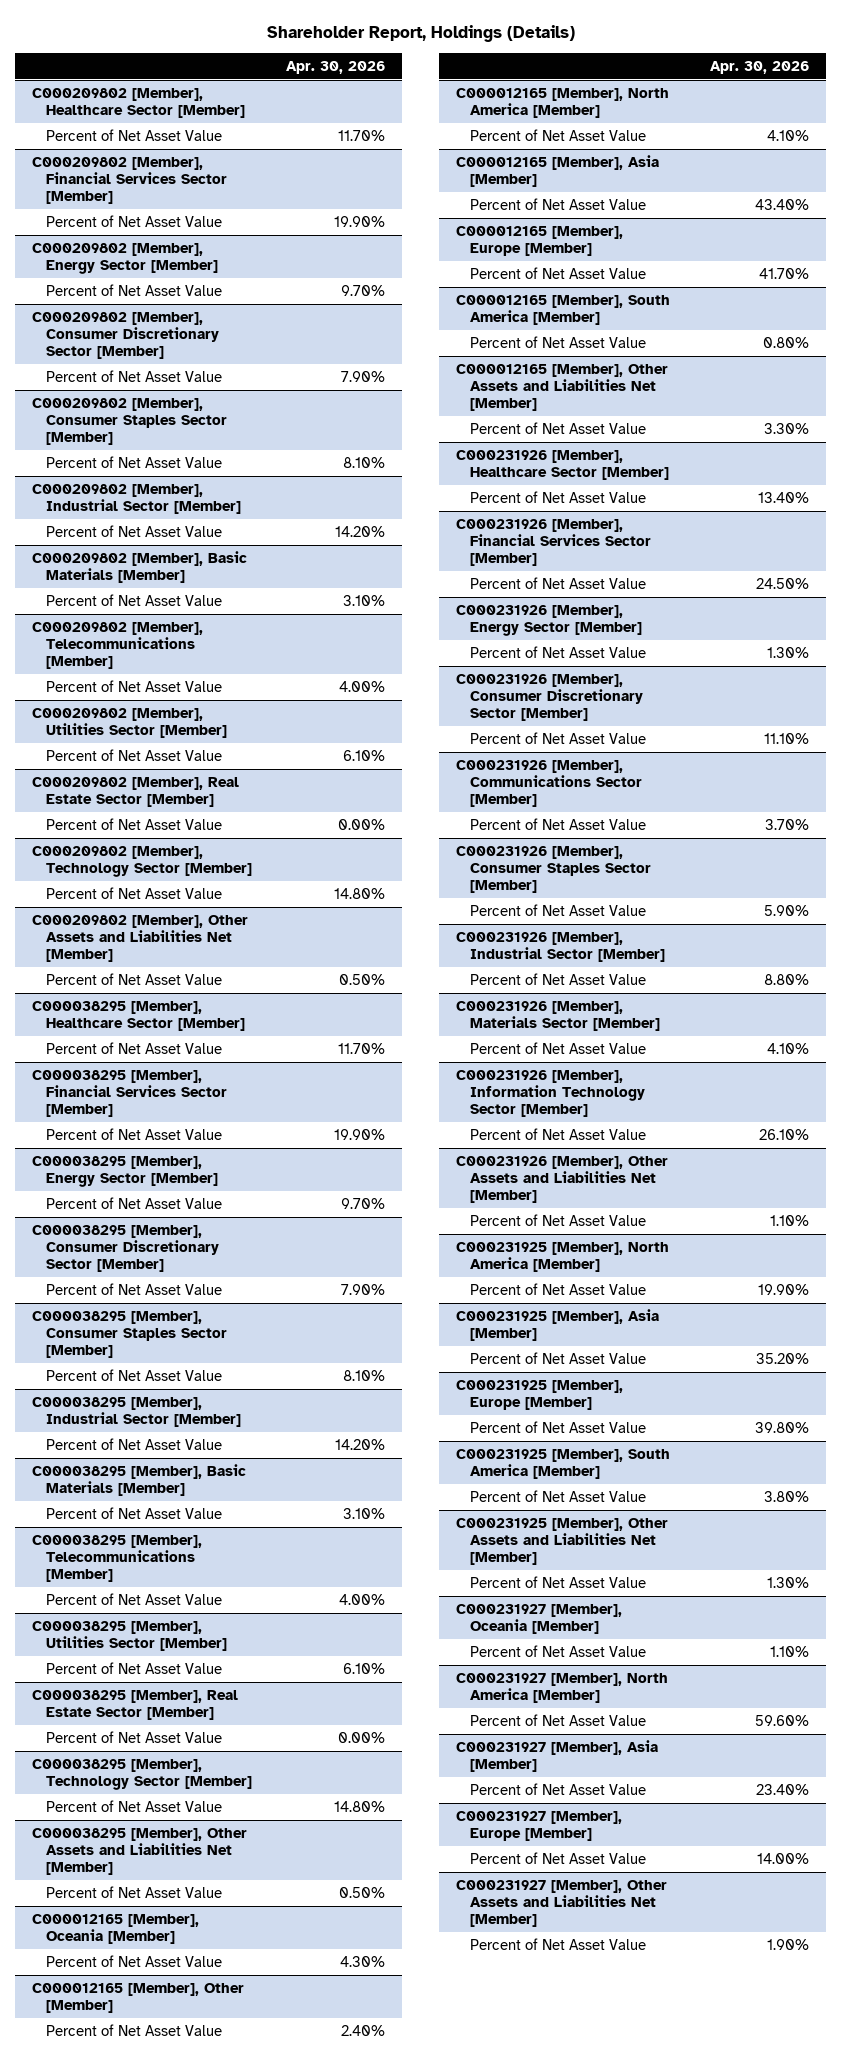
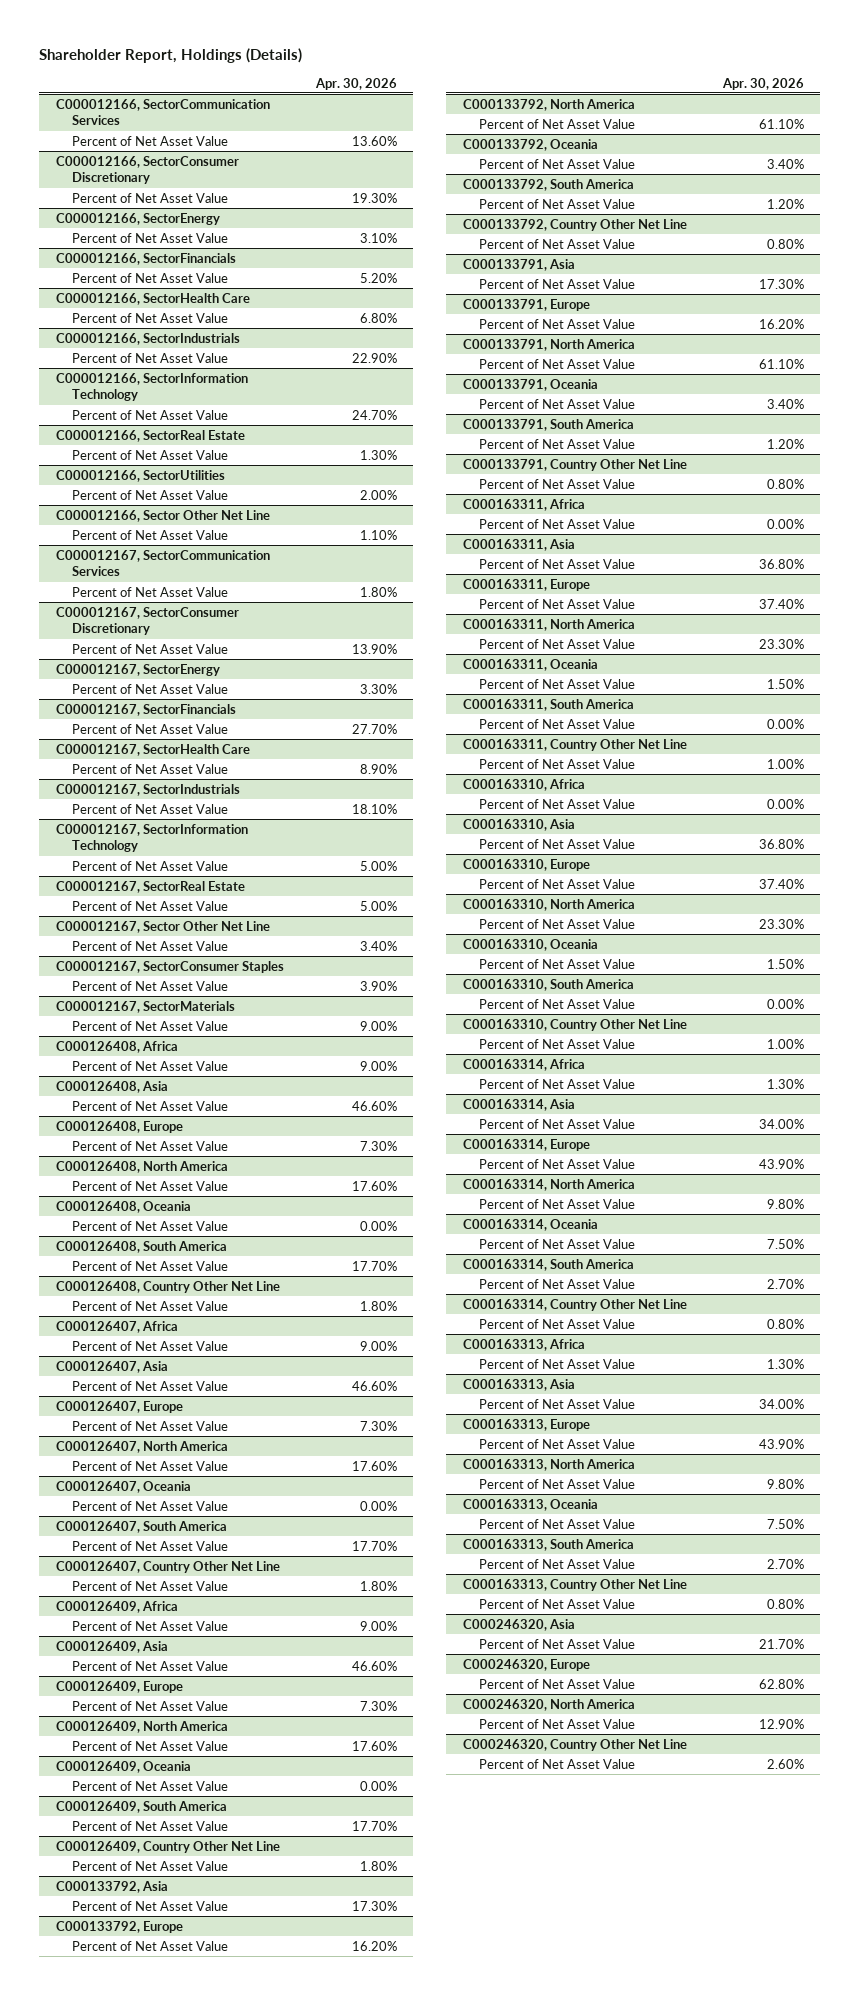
- C000209802 [Member], Healthcare Sector [Member]
- Percent of Net Asset Value | 11.70%
- C000209802 [Member], Financial Services Sector [Member]
- Percent of Net Asset Value | 19.90%
- C000209802 [Member], Energy Sector [Member]
- Percent of Net Asset Value | 9.70%
- C000209802 [Member], Consumer Discretionary Sector [Member]
- Percent of Net Asset Value | 7.90%
- C000209802 [Member], Consumer Staples Sector [Member]
- Percent of Net Asset Value | 8.10%
- C000209802 [Member], Industrial Sector [Member]
- Percent of Net Asset Value | 14.20%
- C000209802 [Member], Basic Materials [Member]
+ C000012166, SectorCommunication Services
+ Percent of Net Asset Value | 13.60%
+ C000012166, SectorConsumer Discretionary
+ Percent of Net Asset Value | 19.30%
+ C000012166, SectorEnergy
- C000209802 [Member], Telecommunications [Member]
- Percent of Net Asset Value | 4.00%
- C000209802 [Member], Utilities Sector [Member]
- Percent of Net Asset Value | 6.10%
- C000209802 [Member], Real Estate Sector [Member]
+ C000012166, SectorFinancials
+ Percent of Net Asset Value | 5.20%
+ C000012166, SectorHealth Care
+ Percent of Net Asset Value | 6.80%
+ C000012166, SectorIndustrials
+ Percent of Net Asset Value | 22.90%
+ C000012166, SectorInformation Technology
+ Percent of Net Asset Value | 24.70%
+ C000012166, SectorReal Estate
+ Percent of Net Asset Value | 1.30%
+ C000012166, SectorUtilities
+ Percent of Net Asset Value | 2.00%
+ C000012166, Sector Other Net Line
+ Percent of Net Asset Value | 1.10%
+ C000012167, SectorCommunication Services
+ Percent of Net Asset Value | 1.80%
+ C000012167, SectorConsumer Discretionary
+ Percent of Net Asset Value | 13.90%
+ C000012167, SectorEnergy
+ Percent of Net Asset Value | 3.30%
+ C000012167, SectorFinancials
+ Percent of Net Asset Value | 27.70%
+ C000012167, SectorHealth Care
+ Percent of Net Asset Value | 8.90%
+ C000012167, SectorIndustrials
+ Percent of Net Asset Value | 18.10%
+ C000012167, SectorInformation Technology
+ Percent of Net Asset Value | 5.00%
+ C000012167, SectorReal Estate
+ Percent of Net Asset Value | 5.00%
+ C000012167, Sector Other Net Line
+ Percent of Net Asset Value | 3.40%
+ C000012167, SectorConsumer Staples
+ Percent of Net Asset Value | 3.90%
+ C000012167, SectorMaterials
+ Percent of Net Asset Value | 9.00%
+ C000126408, Africa
+ Percent of Net Asset Value | 9.00%
+ C000126408, Asia
+ Percent of Net Asset Value | 46.60%
+ C000126408, Europe
+ Percent of Net Asset Value | 7.30%
+ C000126408, North America
+ Percent of Net Asset Value | 17.60%
+ C000126408, Oceania
- C000209802 [Member], Technology Sector [Member]
- Percent of Net Asset Value | 14.80%
- C000209802 [Member], Other Assets and Liabilities Net [Member]
- Percent of Net Asset Value | 0.50%
- C000038295 [Member], Healthcare Sector [Member]
- Percent of Net Asset Value | 11.70%
- C000038295 [Member], Financial Services Sector [Member]
- Percent of Net Asset Value | 19.90%
- C000038295 [Member], Energy Sector [Member]
- Percent of Net Asset Value | 9.70%
- C000038295 [Member], Consumer Discretionary Sector [Member]
- Percent of Net Asset Value | 7.90%
- C000038295 [Member], Consumer Staples Sector [Member]
- Percent of Net Asset Value | 8.10%
- C000038295 [Member], Industrial Sector [Member]
- Percent of Net Asset Value | 14.20%
- C000038295 [Member], Basic Materials [Member]
- Percent of Net Asset Value | 3.10%
- C000038295 [Member], Telecommunications [Member]
- Percent of Net Asset Value | 4.00%
- C000038295 [Member], Utilities Sector [Member]
- Percent of Net Asset Value | 6.10%
- C000038295 [Member], Real Estate Sector [Member]
+ C000126408, South America
+ Percent of Net Asset Value | 17.70%
+ C000126408, Country Other Net Line
+ Percent of Net Asset Value | 1.80%
+ C000126407, Africa
+ Percent of Net Asset Value | 9.00%
+ C000126407, Asia
+ Percent of Net Asset Value | 46.60%
+ C000126407, Europe
+ Percent of Net Asset Value | 7.30%
+ C000126407, North America
+ Percent of Net Asset Value | 17.60%
+ C000126407, Oceania
- C000038295 [Member], Technology Sector [Member]
- Percent of Net Asset Value | 14.80%
- C000038295 [Member], Other Assets and Liabilities Net [Member]
- Percent of Net Asset Value | 0.50%
- C000012165 [Member], Oceania [Member]
- Percent of Net Asset Value | 4.30%
- C000012165 [Member], Other [Member]
- Percent of Net Asset Value | 2.40%
- C000012165 [Member], North America [Member]
- Percent of Net Asset Value | 4.10%
- C000012165 [Member], Asia [Member]
- Percent of Net Asset Value | 43.40%
- C000012165 [Member], Europe [Member]
- Percent of Net Asset Value | 41.70%
- C000012165 [Member], South America [Member]
+ C000126407, South America
+ Percent of Net Asset Value | 17.70%
+ C000126407, Country Other Net Line
+ Percent of Net Asset Value | 1.80%
+ C000126409, Africa
+ Percent of Net Asset Value | 9.00%
+ C000126409, Asia
+ Percent of Net Asset Value | 46.60%
+ C000126409, Europe
+ Percent of Net Asset Value | 7.30%
+ C000126409, North America
+ Percent of Net Asset Value | 17.60%
+ C000126409, Oceania
+ Percent of Net Asset Value | 0.00%
+ C000126409, South America
+ Percent of Net Asset Value | 17.70%
+ C000126409, Country Other Net Line
+ Percent of Net Asset Value | 1.80%
+ C000133792, Asia
+ Percent of Net Asset Value | 17.30%
+ C000133792, Europe
+ Percent of Net Asset Value | 16.20%
+ C000133792, North America
+ Percent of Net Asset Value | 61.10%
+ C000133792, Oceania
+ Percent of Net Asset Value | 3.40%
+ C000133792, South America
+ Percent of Net Asset Value | 1.20%
+ C000133792, Country Other Net Line
- C000012165 [Member], Other Assets and Liabilities Net [Member]
- Percent of Net Asset Value | 3.30%
- C000231926 [Member], Healthcare Sector [Member]
- Percent of Net Asset Value | 13.40%
- C000231926 [Member], Financial Services Sector [Member]
- Percent of Net Asset Value | 24.50%
- C000231926 [Member], Energy Sector [Member]
+ C000133791, Asia
+ Percent of Net Asset Value | 17.30%
+ C000133791, Europe
+ Percent of Net Asset Value | 16.20%
+ C000133791, North America
+ Percent of Net Asset Value | 61.10%
+ C000133791, Oceania
+ Percent of Net Asset Value | 3.40%
+ C000133791, South America
+ Percent of Net Asset Value | 1.20%
+ C000133791, Country Other Net Line
+ Percent of Net Asset Value | 0.80%
+ C000163311, Africa
+ Percent of Net Asset Value | 0.00%
+ C000163311, Asia
+ Percent of Net Asset Value | 36.80%
+ C000163311, Europe
+ Percent of Net Asset Value | 37.40%
+ C000163311, North America
+ Percent of Net Asset Value | 23.30%
+ C000163311, Oceania
+ Percent of Net Asset Value | 1.50%
+ C000163311, South America
+ Percent of Net Asset Value | 0.00%
+ C000163311, Country Other Net Line
+ Percent of Net Asset Value | 1.00%
+ C000163310, Africa
+ Percent of Net Asset Value | 0.00%
+ C000163310, Asia
+ Percent of Net Asset Value | 36.80%
+ C000163310, Europe
+ Percent of Net Asset Value | 37.40%
+ C000163310, North America
+ Percent of Net Asset Value | 23.30%
+ C000163310, Oceania
+ Percent of Net Asset Value | 1.50%
+ C000163310, South America
+ Percent of Net Asset Value | 0.00%
+ C000163310, Country Other Net Line
+ Percent of Net Asset Value | 1.00%
+ C000163314, Africa
- C000231926 [Member], Consumer Discretionary Sector [Member]
- Percent of Net Asset Value | 11.10%
- C000231926 [Member], Communications Sector [Member]
- Percent of Net Asset Value | 3.70%
- C000231926 [Member], Consumer Staples Sector [Member]
- Percent of Net Asset Value | 5.90%
- C000231926 [Member], Industrial Sector [Member]
- Percent of Net Asset Value | 8.80%
- C000231926 [Member], Materials Sector [Member]
- Percent of Net Asset Value | 4.10%
- C000231926 [Member], Information Technology Sector [Member]
- Percent of Net Asset Value | 26.10%
- C000231926 [Member], Other Assets and Liabilities Net [Member]
- Percent of Net Asset Value | 1.10%
- C000231925 [Member], North America [Member]
- Percent of Net Asset Value | 19.90%
- C000231925 [Member], Asia [Member]
- Percent of Net Asset Value | 35.20%
- C000231925 [Member], Europe [Member]
- Percent of Net Asset Value | 39.80%
- C000231925 [Member], South America [Member]
- Percent of Net Asset Value | 3.80%
- C000231925 [Member], Other Assets and Liabilities Net [Member]
+ C000163314, Asia
+ Percent of Net Asset Value | 34.00%
+ C000163314, Europe
+ Percent of Net Asset Value | 43.90%
+ C000163314, North America
+ Percent of Net Asset Value | 9.80%
+ C000163314, Oceania
+ Percent of Net Asset Value | 7.50%
+ C000163314, South America
+ Percent of Net Asset Value | 2.70%
+ C000163314, Country Other Net Line
+ Percent of Net Asset Value | 0.80%
+ C000163313, Africa
- C000231927 [Member], Oceania [Member]
- Percent of Net Asset Value | 1.10%
- C000231927 [Member], North America [Member]
- Percent of Net Asset Value | 59.60%
- C000231927 [Member], Asia [Member]
- Percent of Net Asset Value | 23.40%
- C000231927 [Member], Europe [Member]
- Percent of Net Asset Value | 14.00%
- C000231927 [Member], Other Assets and Liabilities Net [Member]
- Percent of Net Asset Value | 1.90%
+ C000163313, Asia
+ Percent of Net Asset Value | 34.00%
+ C000163313, Europe
+ Percent of Net Asset Value | 43.90%
+ C000163313, North America
+ Percent of Net Asset Value | 9.80%
+ C000163313, Oceania
+ Percent of Net Asset Value | 7.50%
+ C000163313, South America
+ Percent of Net Asset Value | 2.70%
+ C000163313, Country Other Net Line
+ Percent of Net Asset Value | 0.80%
+ C000246320, Asia
+ Percent of Net Asset Value | 21.70%
+ C000246320, Europe
+ Percent of Net Asset Value | 62.80%
+ C000246320, North America
+ Percent of Net Asset Value | 12.90%
+ C000246320, Country Other Net Line
+ Percent of Net Asset Value | 2.60%

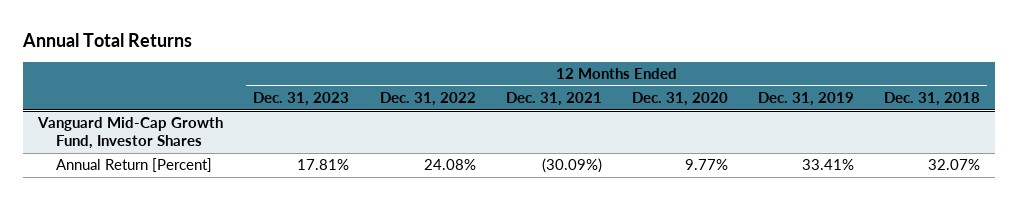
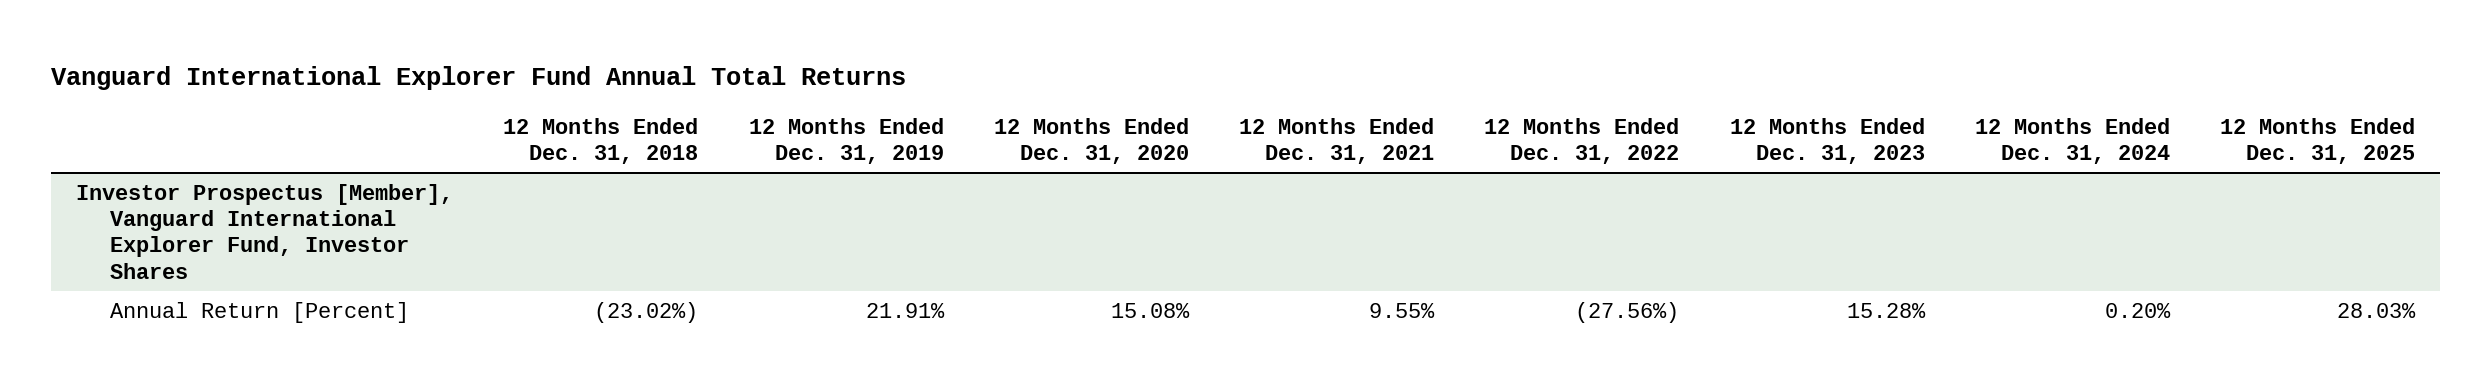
- Annual Total Returns
+ Vanguard International Explorer Fund Annual Total Returns
- | 12 Months Ended Dec. 31, 2023 | 12 Months Ended Dec. 31, 2022 | 12 Months Ended Dec. 31, 2021 | 12 Months Ended Dec. 31, 2020 | 12 Months Ended Dec. 31, 2019 | 12 Months Ended Dec. 31, 2018
+ | 12 Months Ended Dec. 31, 2018 | 12 Months Ended Dec. 31, 2019 | 12 Months Ended Dec. 31, 2020 | 12 Months Ended Dec. 31, 2021 | 12 Months Ended Dec. 31, 2022 | 12 Months Ended Dec. 31, 2023 | 12 Months Ended Dec. 31, 2024 | 12 Months Ended Dec. 31, 2025
- Vanguard Mid-Cap Growth Fund, Investor Shares
- Annual Return [Percent] | 17.81% | 24.08% | (30.09%) | 9.77% | 33.41% | 32.07%
+ Investor Prospectus [Member], Vanguard International Explorer Fund, Investor Shares
+ Annual Return [Percent] | (23.02%) | 21.91% | 15.08% | 9.55% | (27.56%) | 15.28% | 0.20% | 28.03%

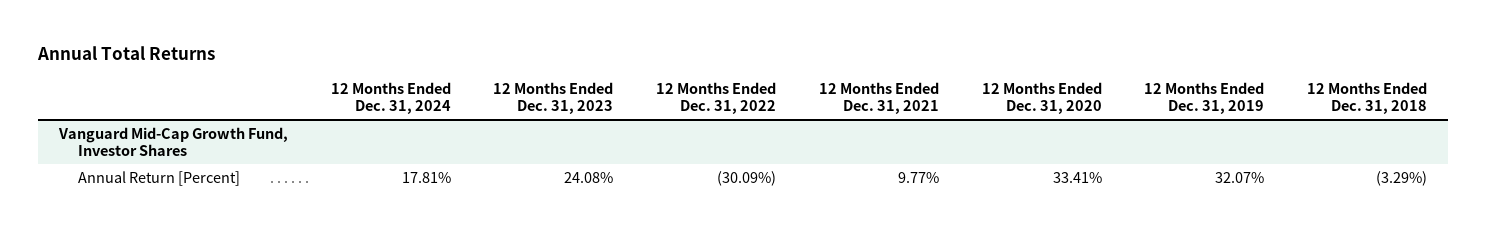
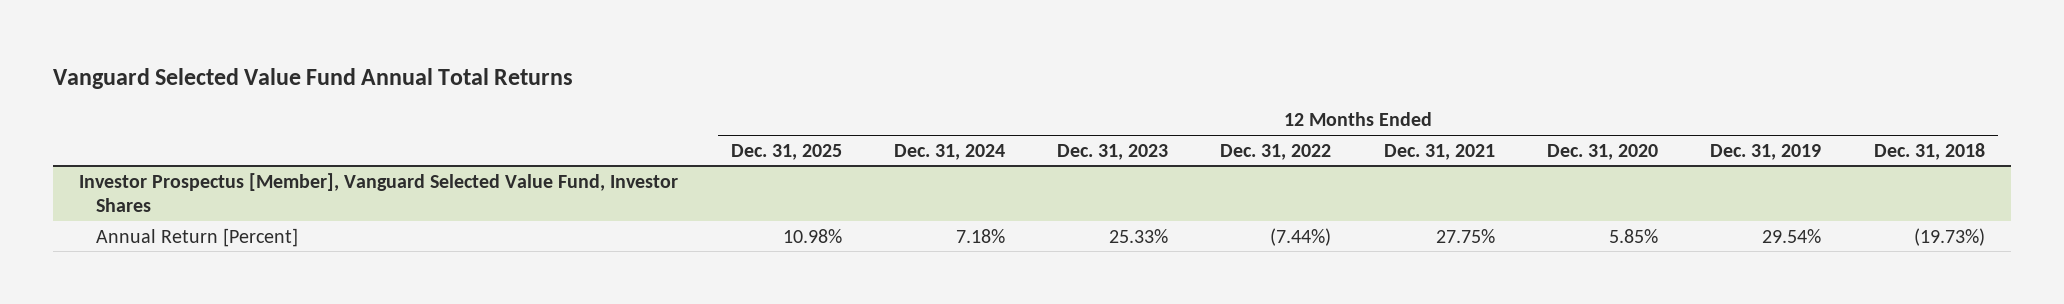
- Annual Total Returns
+ Vanguard Selected Value Fund Annual Total Returns
- | 12 Months Ended Dec. 31, 2024 | 12 Months Ended Dec. 31, 2023 | 12 Months Ended Dec. 31, 2022 | 12 Months Ended Dec. 31, 2021 | 12 Months Ended Dec. 31, 2020 | 12 Months Ended Dec. 31, 2019 | 12 Months Ended Dec. 31, 2018
+ | 12 Months Ended Dec. 31, 2025 | 12 Months Ended Dec. 31, 2024 | 12 Months Ended Dec. 31, 2023 | 12 Months Ended Dec. 31, 2022 | 12 Months Ended Dec. 31, 2021 | 12 Months Ended Dec. 31, 2020 | 12 Months Ended Dec. 31, 2019 | 12 Months Ended Dec. 31, 2018
- Vanguard Mid-Cap Growth Fund, Investor Shares
- Annual Return [Percent] | 17.81% | 24.08% | (30.09%) | 9.77% | 33.41% | 32.07% | (3.29%)
+ Investor Prospectus [Member], Vanguard Selected Value Fund, Investor Shares
+ Annual Return [Percent] | 10.98% | 7.18% | 25.33% | (7.44%) | 27.75% | 5.85% | 29.54% | (19.73%)

